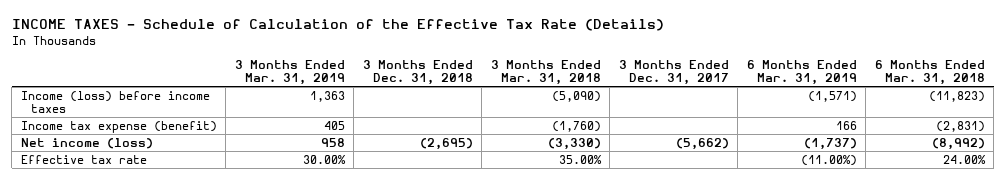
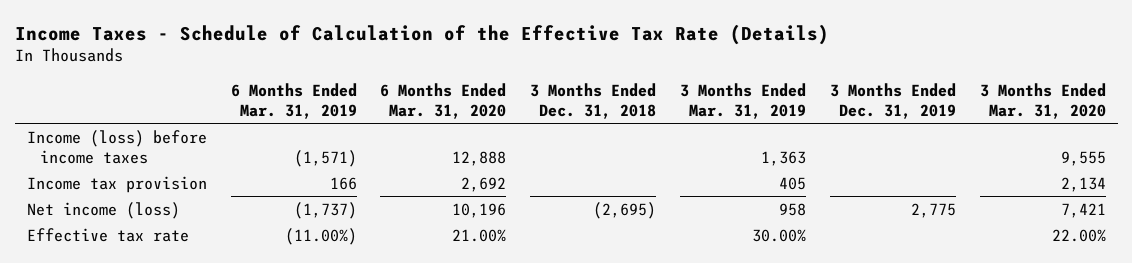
- INCOME TAXES - Schedule of Calculation of the Effective Tax Rate (Details)
+ Income Taxes - Schedule of Calculation of the Effective Tax Rate (Details)
- | 3 Months Ended Mar. 31, 2019 | 3 Months Ended Dec. 31, 2018 | 3 Months Ended Mar. 31, 2018 | 3 Months Ended Dec. 31, 2017 | 6 Months Ended Mar. 31, 2019 | 6 Months Ended Mar. 31, 2018
+ | 6 Months Ended Mar. 31, 2019 | 6 Months Ended Mar. 31, 2020 | 3 Months Ended Dec. 31, 2018 | 3 Months Ended Mar. 31, 2019 | 3 Months Ended Dec. 31, 2019 | 3 Months Ended Mar. 31, 2020
- Income tax expense (benefit) | 405 | | (1,760) | | 166 | (2,831)
+ Income tax provision | 166 | 2,692 | | 405 | | 2,134

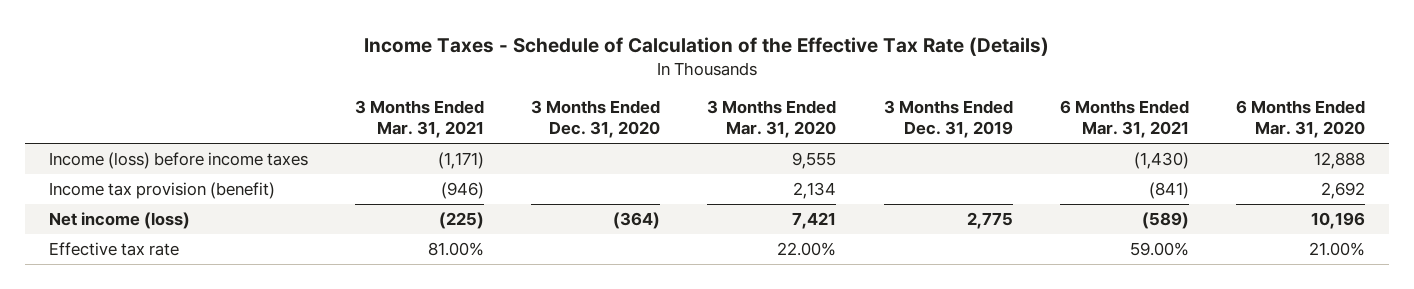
- | 6 Months Ended Mar. 31, 2019 | 6 Months Ended Mar. 31, 2020 | 3 Months Ended Dec. 31, 2018 | 3 Months Ended Mar. 31, 2019 | 3 Months Ended Dec. 31, 2019 | 3 Months Ended Mar. 31, 2020
+ | 3 Months Ended Mar. 31, 2021 | 3 Months Ended Dec. 31, 2020 | 3 Months Ended Mar. 31, 2020 | 3 Months Ended Dec. 31, 2019 | 6 Months Ended Mar. 31, 2021 | 6 Months Ended Mar. 31, 2020
- Income tax provision | 166 | 2,692 | | 405 | | 2,134
+ Income tax provision (benefit) | (946) | | 2,134 | | (841) | 2,692

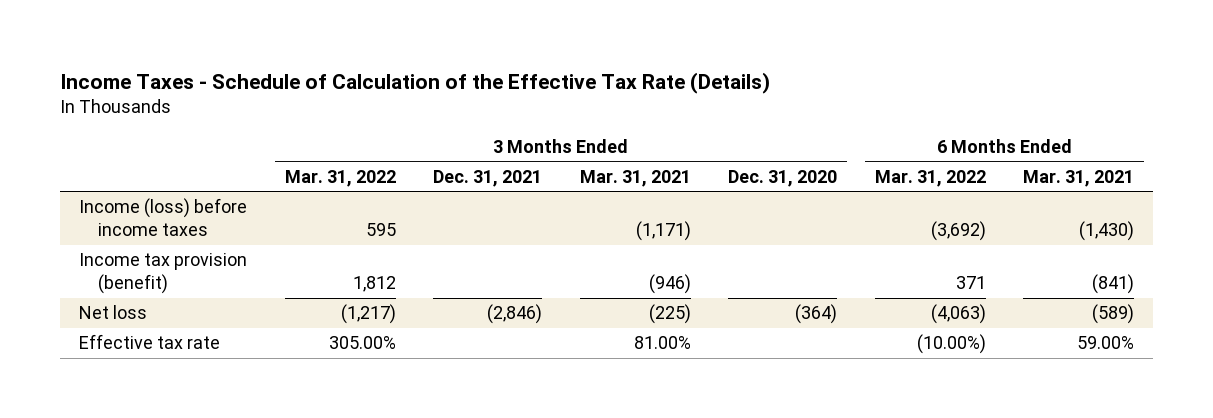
- | 3 Months Ended Mar. 31, 2021 | 3 Months Ended Dec. 31, 2020 | 3 Months Ended Mar. 31, 2020 | 3 Months Ended Dec. 31, 2019 | 6 Months Ended Mar. 31, 2021 | 6 Months Ended Mar. 31, 2020
+ | 3 Months Ended Mar. 31, 2022 | 3 Months Ended Dec. 31, 2021 | 3 Months Ended Mar. 31, 2021 | 3 Months Ended Dec. 31, 2020 | 6 Months Ended Mar. 31, 2022 | 6 Months Ended Mar. 31, 2021
- Net income (loss) | (225) | (364) | 7,421 | 2,775 | (589) | 10,196
+ Net loss | (1,217) | (2,846) | (225) | (364) | (4,063) | (589)

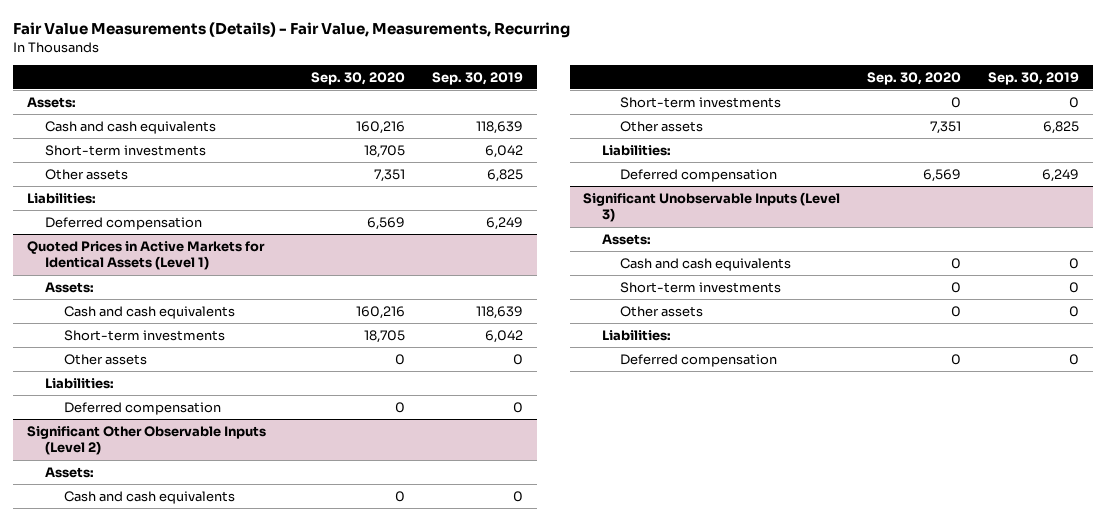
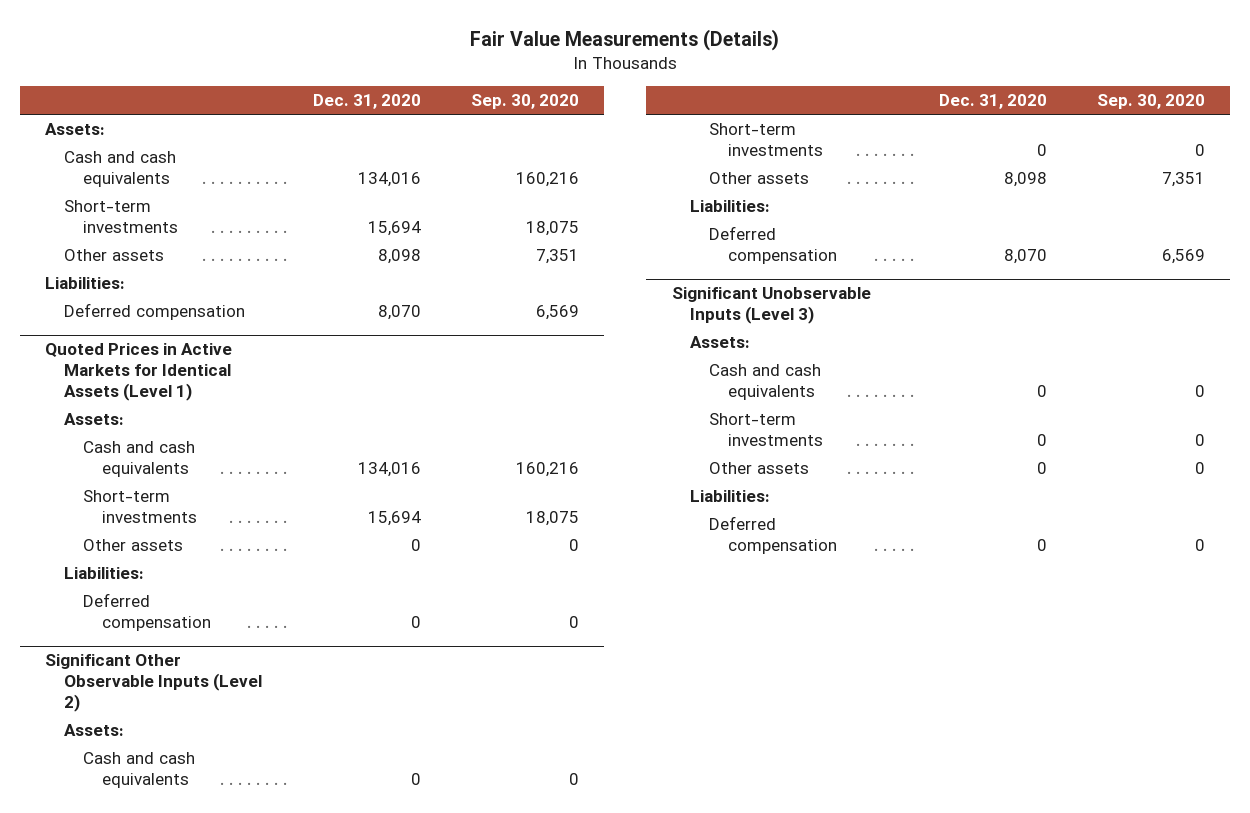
- Fair Value Measurements (Details) - Fair Value, Measurements, Recurring
+ Fair Value Measurements (Details)
- | Sep. 30, 2020 | Sep. 30, 2019
+ | Dec. 31, 2020 | Sep. 30, 2020
- Short-term investments | 18,705 | 6,042
+ Short-term investments | 15,694 | 18,075
@ Quoted Prices in Active Markets for Identical Assets (Level 1)
- Short-term investments | 18,705 | 6,042
+ Short-term investments | 15,694 | 18,075

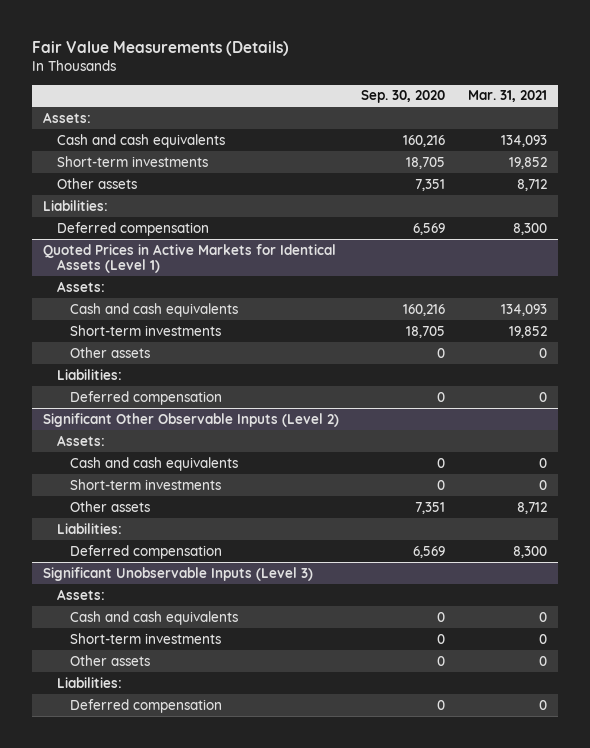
- | Dec. 31, 2020 | Sep. 30, 2020
+ | Sep. 30, 2020 | Mar. 31, 2021
- Short-term investments | 15,694 | 18,075
+ Short-term investments | 18,705 | 19,852
@ Quoted Prices in Active Markets for Identical Assets (Level 1)
- Short-term investments | 15,694 | 18,075
+ Short-term investments | 18,705 | 19,852

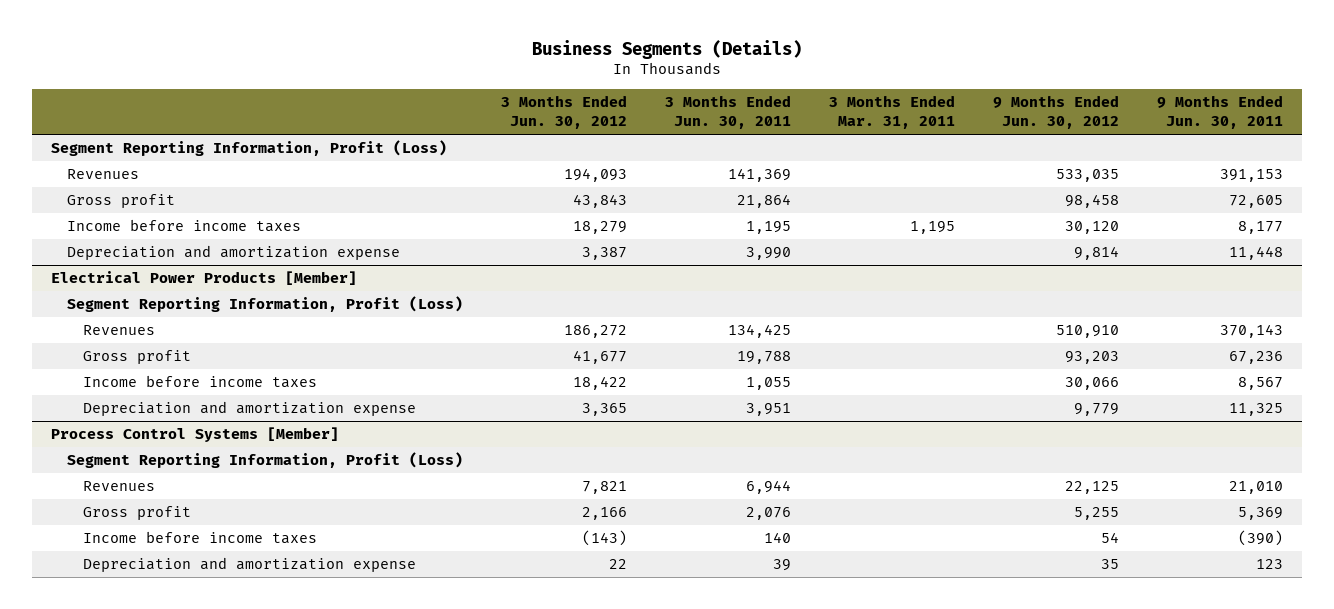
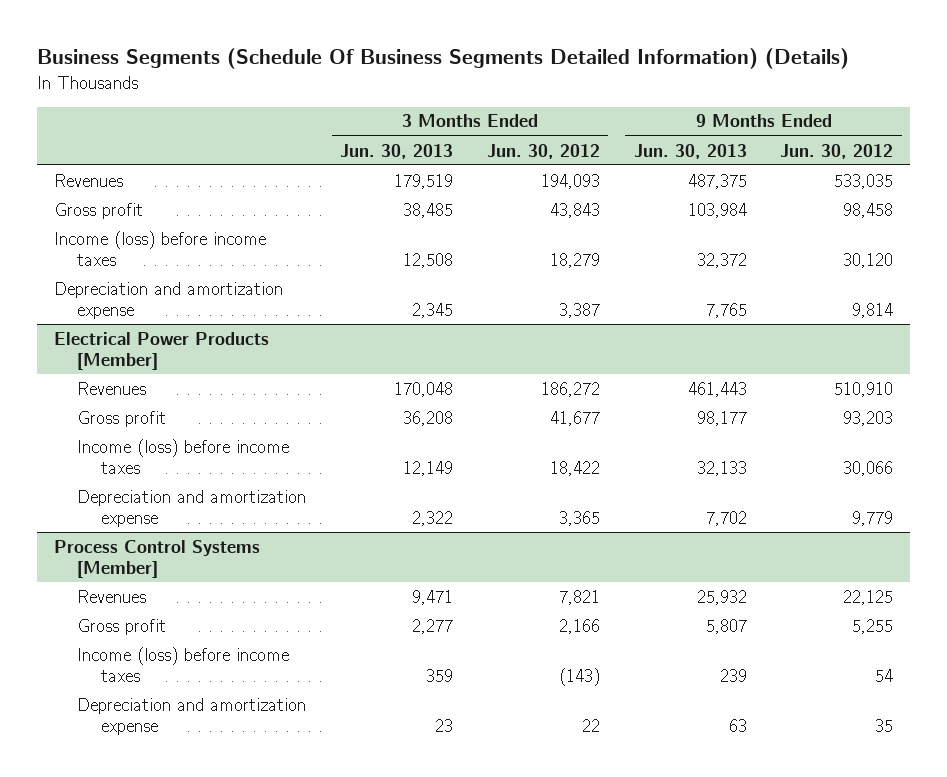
- Business Segments (Details)
+ Business Segments (Schedule Of Business Segments Detailed Information) (Details)
- | 3 Months Ended Jun. 30, 2012 | 3 Months Ended Jun. 30, 2011 | 3 Months Ended Mar. 31, 2011 | 9 Months Ended Jun. 30, 2012 | 9 Months Ended Jun. 30, 2011
+ | 3 Months Ended Jun. 30, 2013 | 3 Months Ended Jun. 30, 2012 | 9 Months Ended Jun. 30, 2013 | 9 Months Ended Jun. 30, 2012
- Segment Reporting Information, Profit (Loss)
- Income before income taxes | 18,279 | 1,195 | 1,195 | 30,120 | 8,177
+ Income (loss) before income taxes | 12,508 | 18,279 | 32,372 | 30,120
@ Electrical Power Products [Member]
- Segment Reporting Information, Profit (Loss)
- Income before income taxes | 18,422 | 1,055 | | 30,066 | 8,567
+ Income (loss) before income taxes | 12,149 | 18,422 | 32,133 | 30,066
@ Process Control Systems [Member]
- Segment Reporting Information, Profit (Loss)
- Income before income taxes | (143) | 140 | | 54 | (390)
+ Income (loss) before income taxes | 359 | (143) | 239 | 54

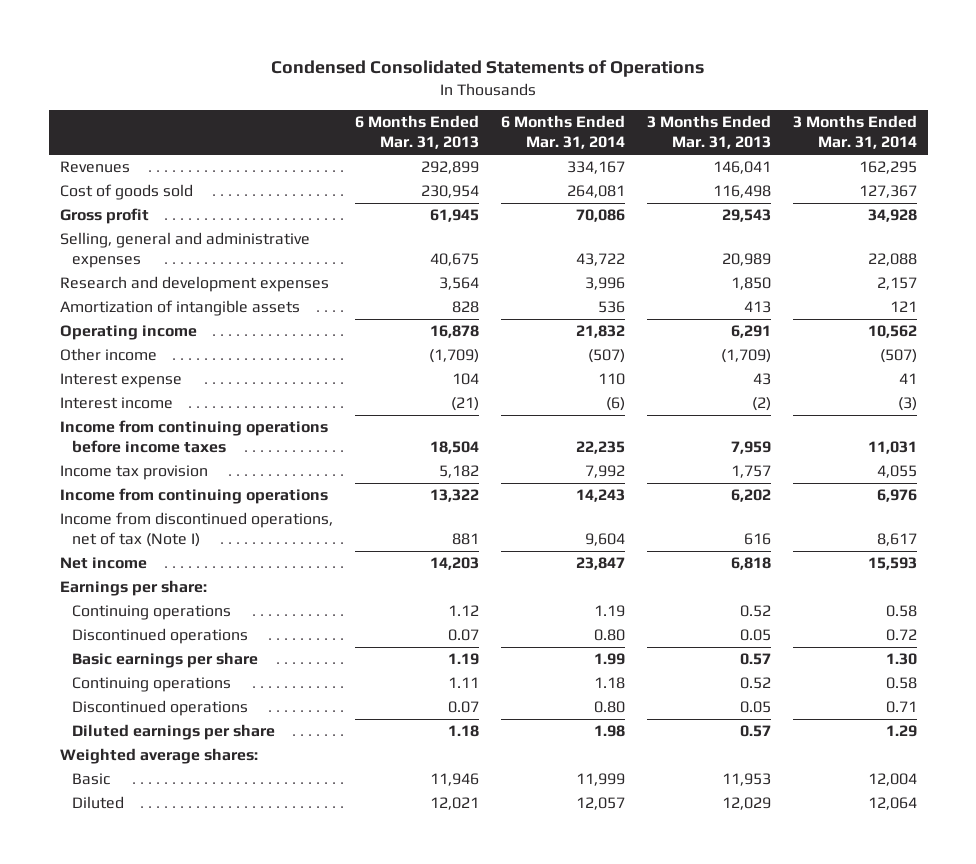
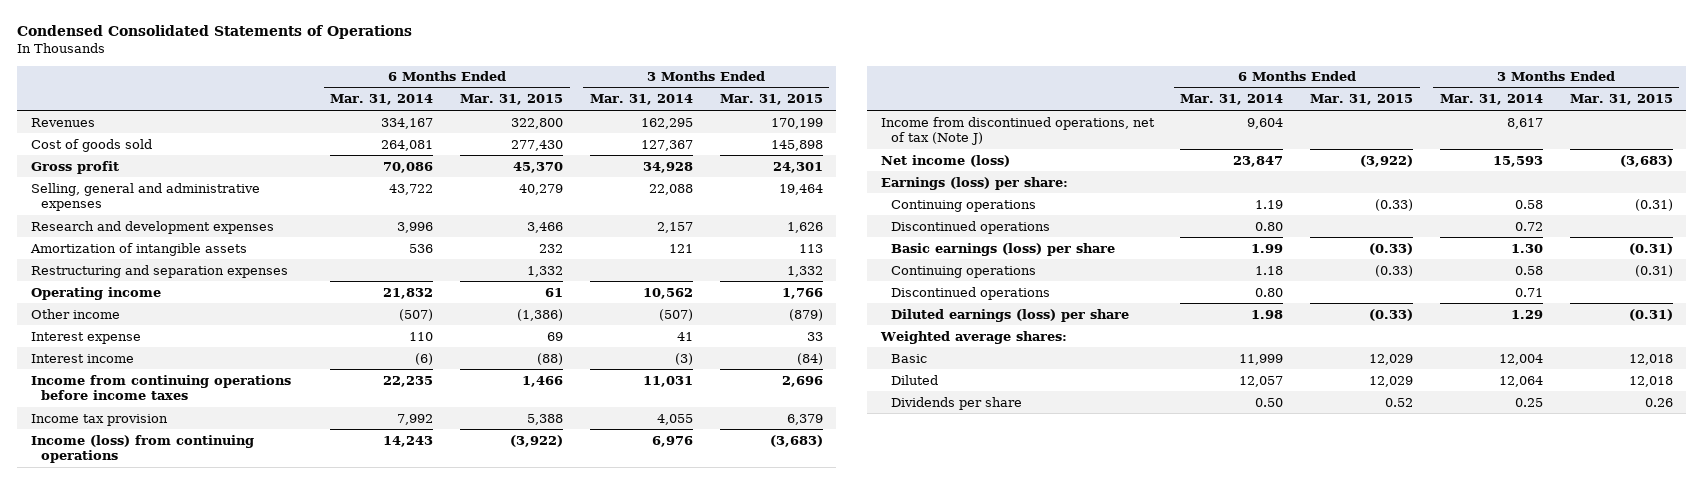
- | 6 Months Ended Mar. 31, 2013 | 6 Months Ended Mar. 31, 2014 | 3 Months Ended Mar. 31, 2013 | 3 Months Ended Mar. 31, 2014
+ | 6 Months Ended Mar. 31, 2014 | 6 Months Ended Mar. 31, 2015 | 3 Months Ended Mar. 31, 2014 | 3 Months Ended Mar. 31, 2015
+ Restructuring and separation expenses | | 1,332 | | 1,332
- Income from continuing operations | 13,322 | 14,243 | 6,202 | 6,976
- Income from discontinued operations, net of tax (Note I) | 881 | 9,604 | 616 | 8,617
- Net income | 14,203 | 23,847 | 6,818 | 15,593
- Earnings per share:
+ Income (loss) from continuing operations | 14,243 | (3,922) | 6,976 | (3,683)
+ Income from discontinued operations, net of tax (Note J) | 9,604 | | 8,617 |
+ Net income (loss) | 23,847 | (3,922) | 15,593 | (3,683)
+ Earnings (loss) per share:
- Basic earnings per share | 1.19 | 1.99 | 0.57 | 1.30
+ Basic earnings (loss) per share | 1.99 | (0.33) | 1.30 | (0.31)
- Diluted earnings per share | 1.18 | 1.98 | 0.57 | 1.29
+ Diluted earnings (loss) per share | 1.98 | (0.33) | 1.29 | (0.31)
+ Dividends per share | 0.50 | 0.52 | 0.25 | 0.26

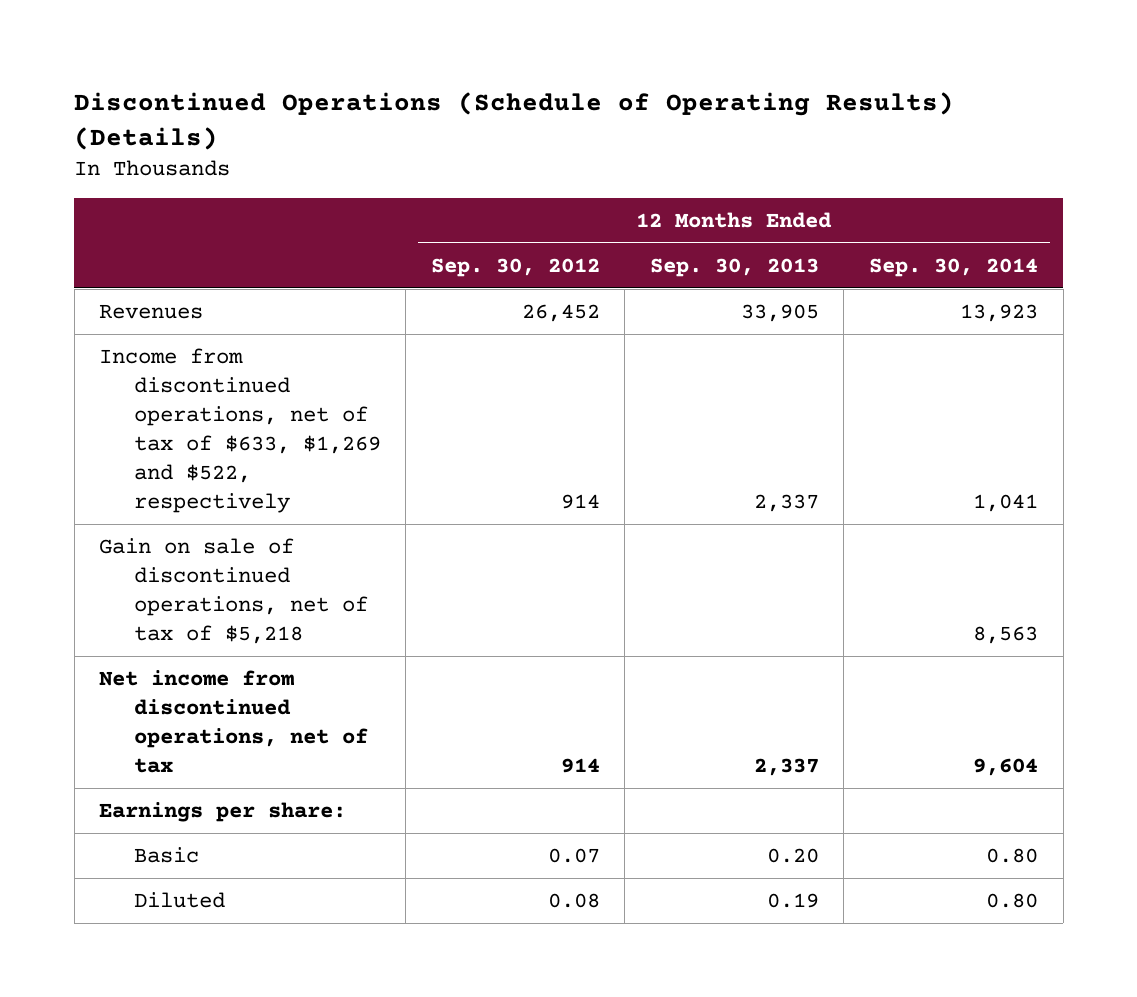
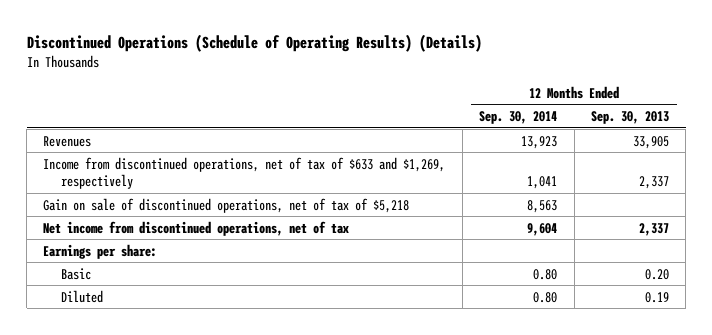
- | 12 Months Ended Sep. 30, 2012 | 12 Months Ended Sep. 30, 2013 | 12 Months Ended Sep. 30, 2014
+ | 12 Months Ended Sep. 30, 2014 | 12 Months Ended Sep. 30, 2013
- Income from discontinued operations, net of tax of $633, $1,269 and $522, respectively | 914 | 2,337 | 1,041
+ Income from discontinued operations, net of tax of $633 and $1,269, respectively | 1,041 | 2,337

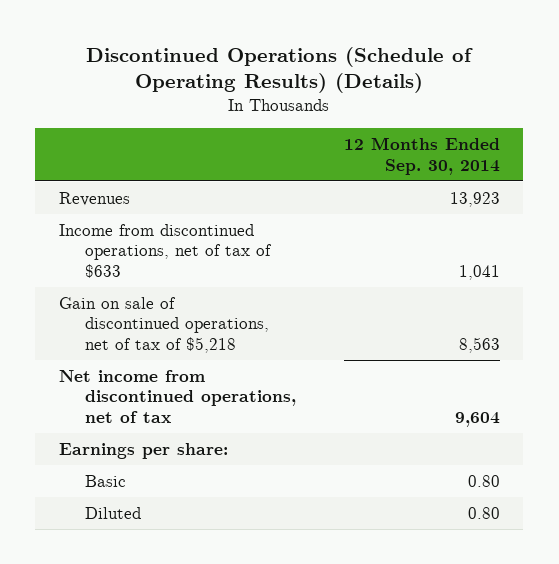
- | 12 Months Ended Sep. 30, 2014 | 12 Months Ended Sep. 30, 2013
+ | 12 Months Ended Sep. 30, 2014
- Income from discontinued operations, net of tax of $633 and $1,269, respectively | 1,041 | 2,337
+ Income from discontinued operations, net of tax of $633 | 1,041

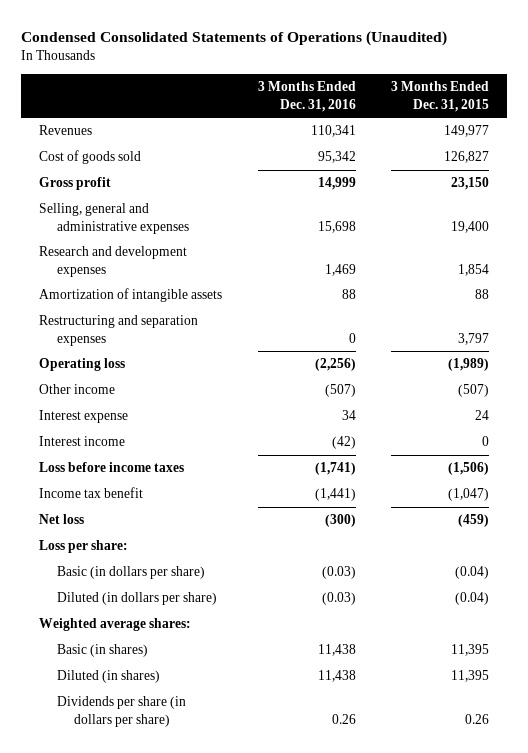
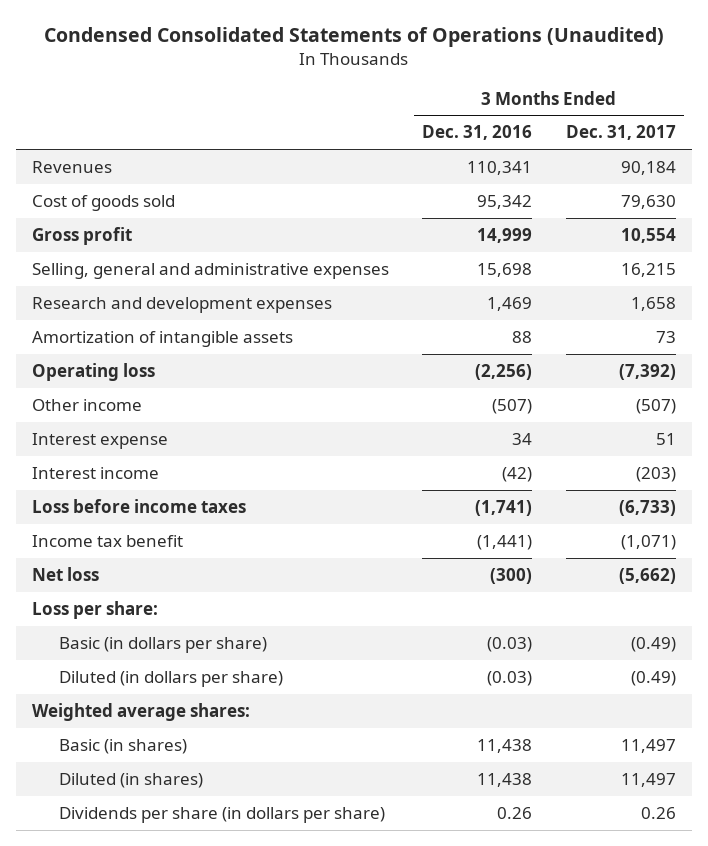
- | 3 Months Ended Dec. 31, 2016 | 3 Months Ended Dec. 31, 2015
+ | 3 Months Ended Dec. 31, 2016 | 3 Months Ended Dec. 31, 2017
- Restructuring and separation expenses | 0 | 3,797

